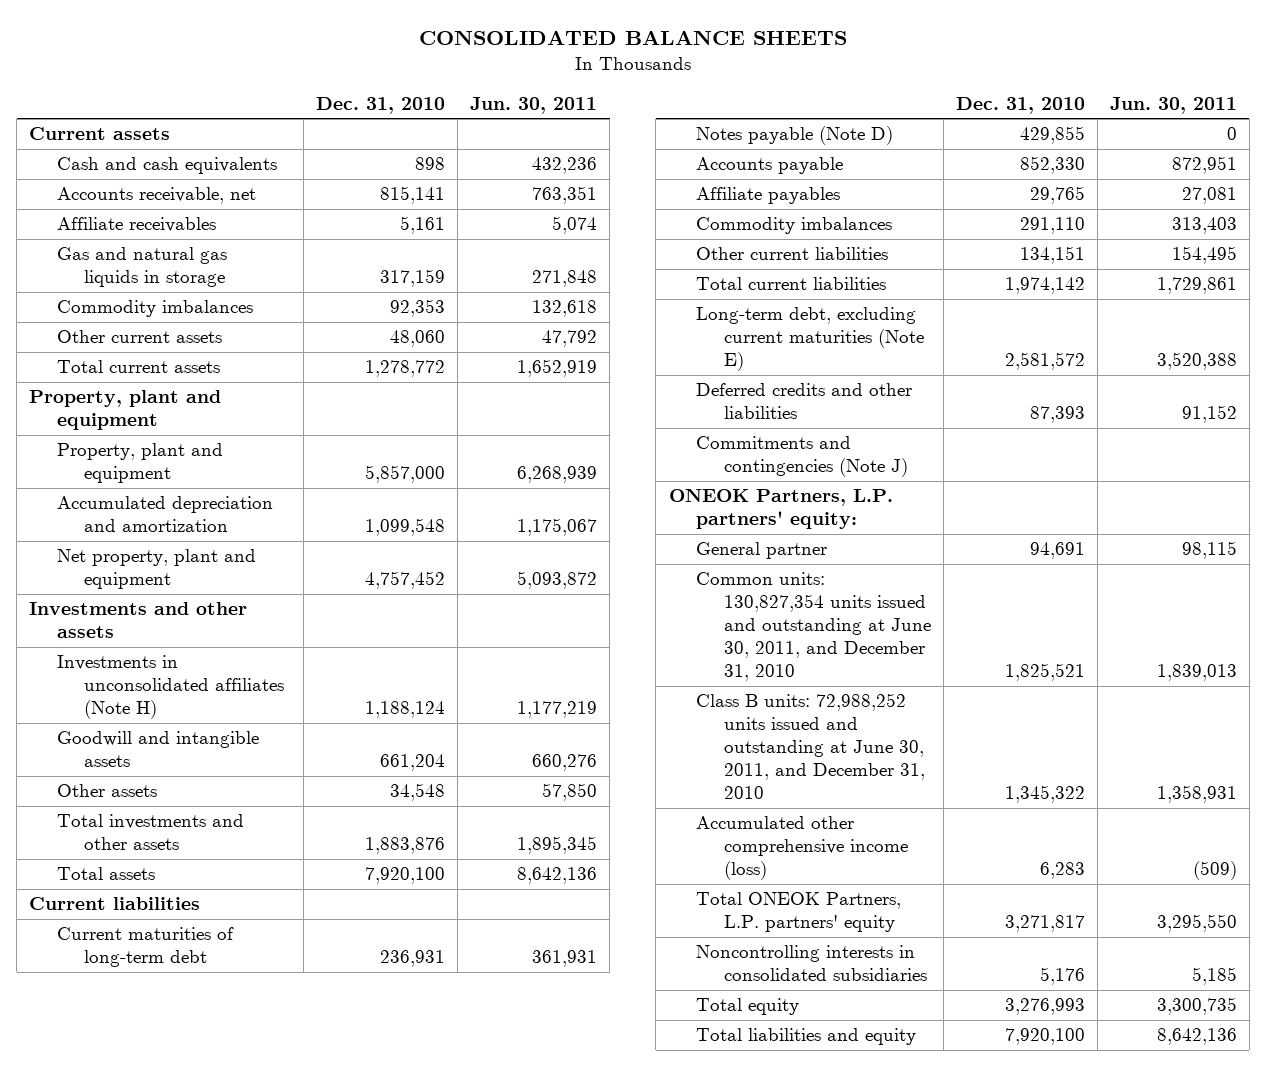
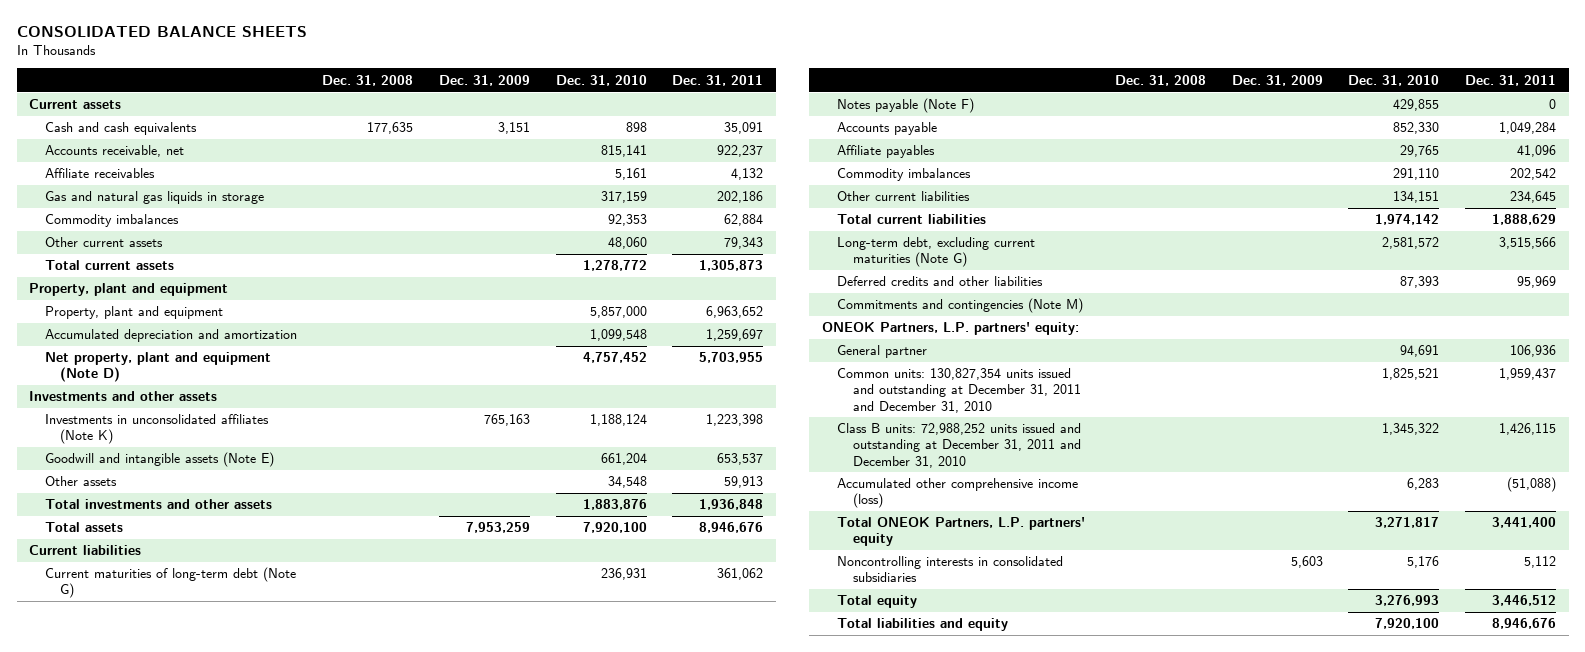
- | Dec. 31, 2010 | Jun. 30, 2011
+ | Dec. 31, 2008 | Dec. 31, 2009 | Dec. 31, 2010 | Dec. 31, 2011
- Net property, plant and equipment | 4,757,452 | 5,093,872
+ Net property, plant and equipment (Note D) | | | 4,757,452 | 5,703,955
- Investments in unconsolidated affiliates (Note H) | 1,188,124 | 1,177,219
- Goodwill and intangible assets | 661,204 | 660,276
+ Investments in unconsolidated affiliates (Note K) | | 765,163 | 1,188,124 | 1,223,398
+ Goodwill and intangible assets (Note E) | | | 661,204 | 653,537
- Current maturities of long-term debt | 236,931 | 361,931
- Notes payable (Note D) | 429,855 | 0
+ Current maturities of long-term debt (Note G) | | | 236,931 | 361,062
+ Notes payable (Note F) | | | 429,855 | 0
- Long-term debt, excluding current maturities (Note E) | 2,581,572 | 3,520,388
+ Long-term debt, excluding current maturities (Note G) | | | 2,581,572 | 3,515,566
- Commitments and contingencies (Note J)
+ Commitments and contingencies (Note M)
- Common units: 130,827,354 units issued and outstanding at June 30, 2011, and December 31, 2010 | 1,825,521 | 1,839,013
- Class B units: 72,988,252 units issued and outstanding at June 30, 2011, and December 31, 2010 | 1,345,322 | 1,358,931
+ Common units: 130,827,354 units issued and outstanding at December 31, 2011 and December 31, 2010 | | | 1,825,521 | 1,959,437
+ Class B units: 72,988,252 units issued and outstanding at December 31, 2011 and December 31, 2010 | | | 1,345,322 | 1,426,115

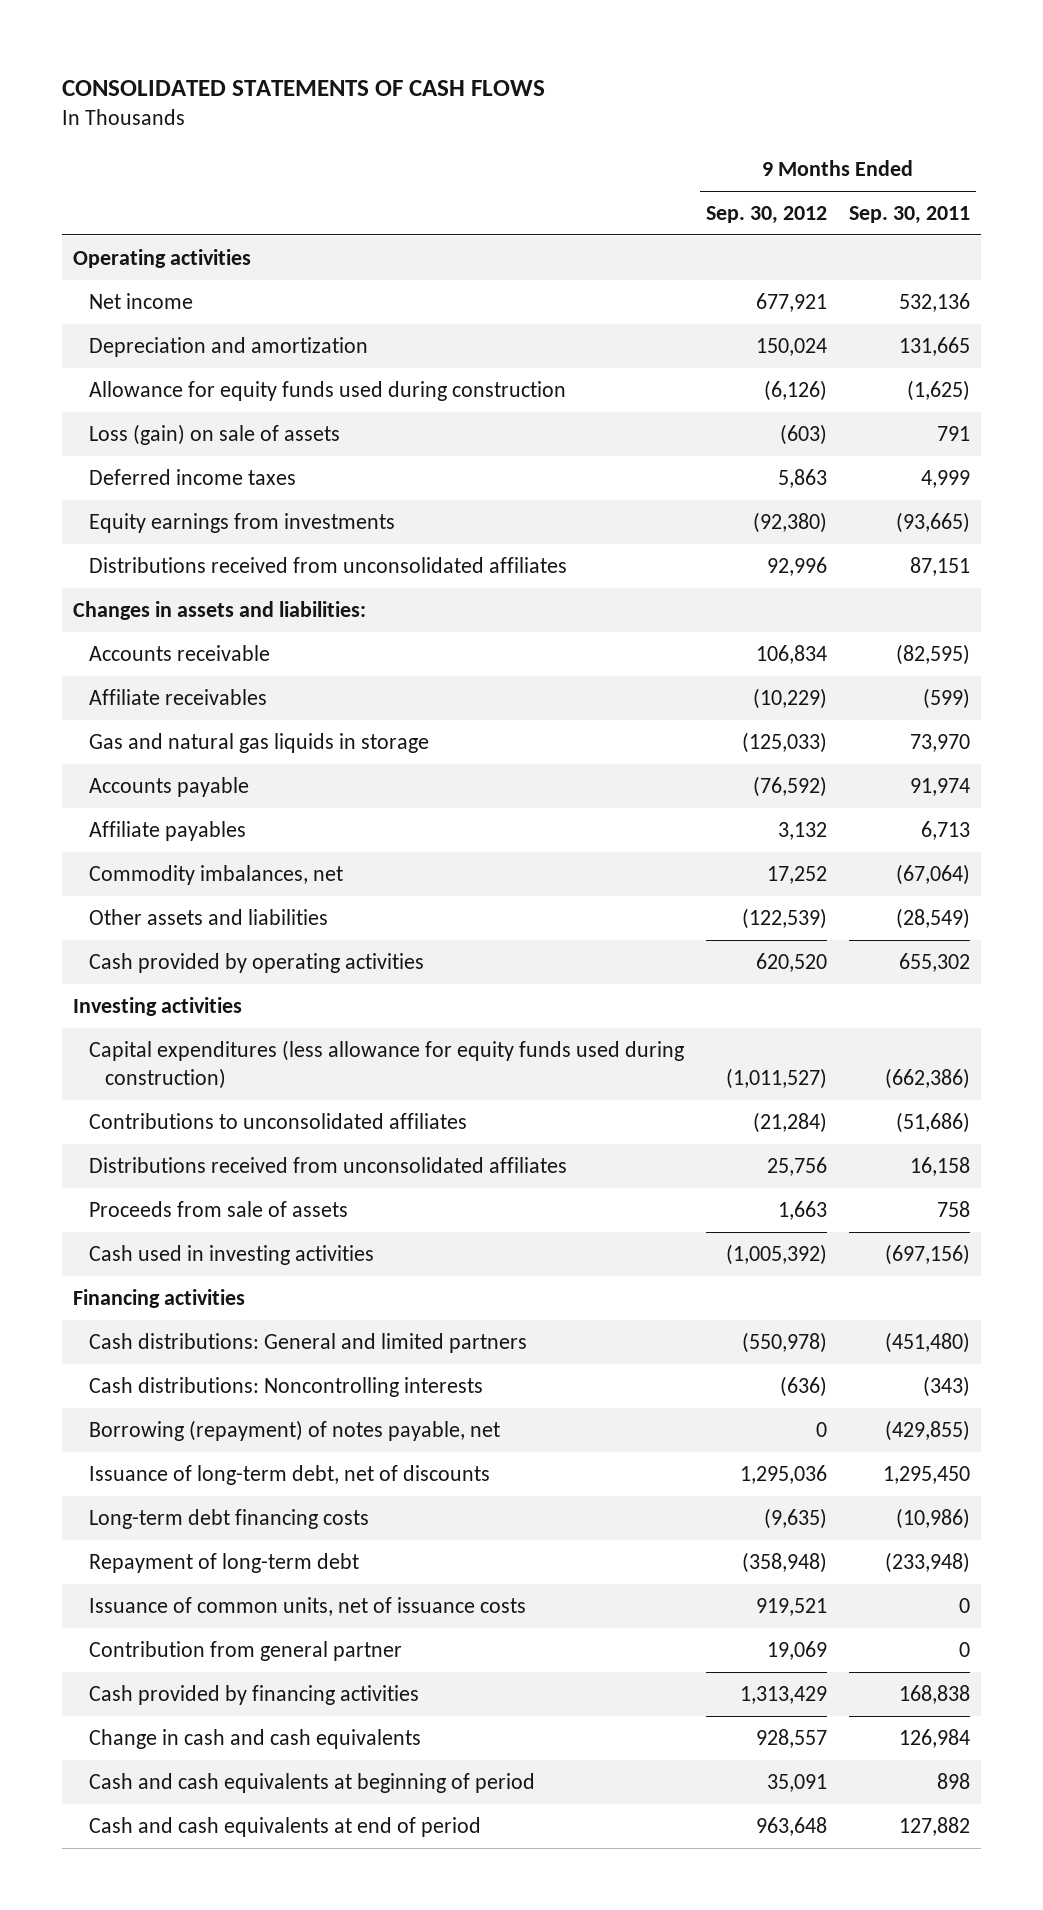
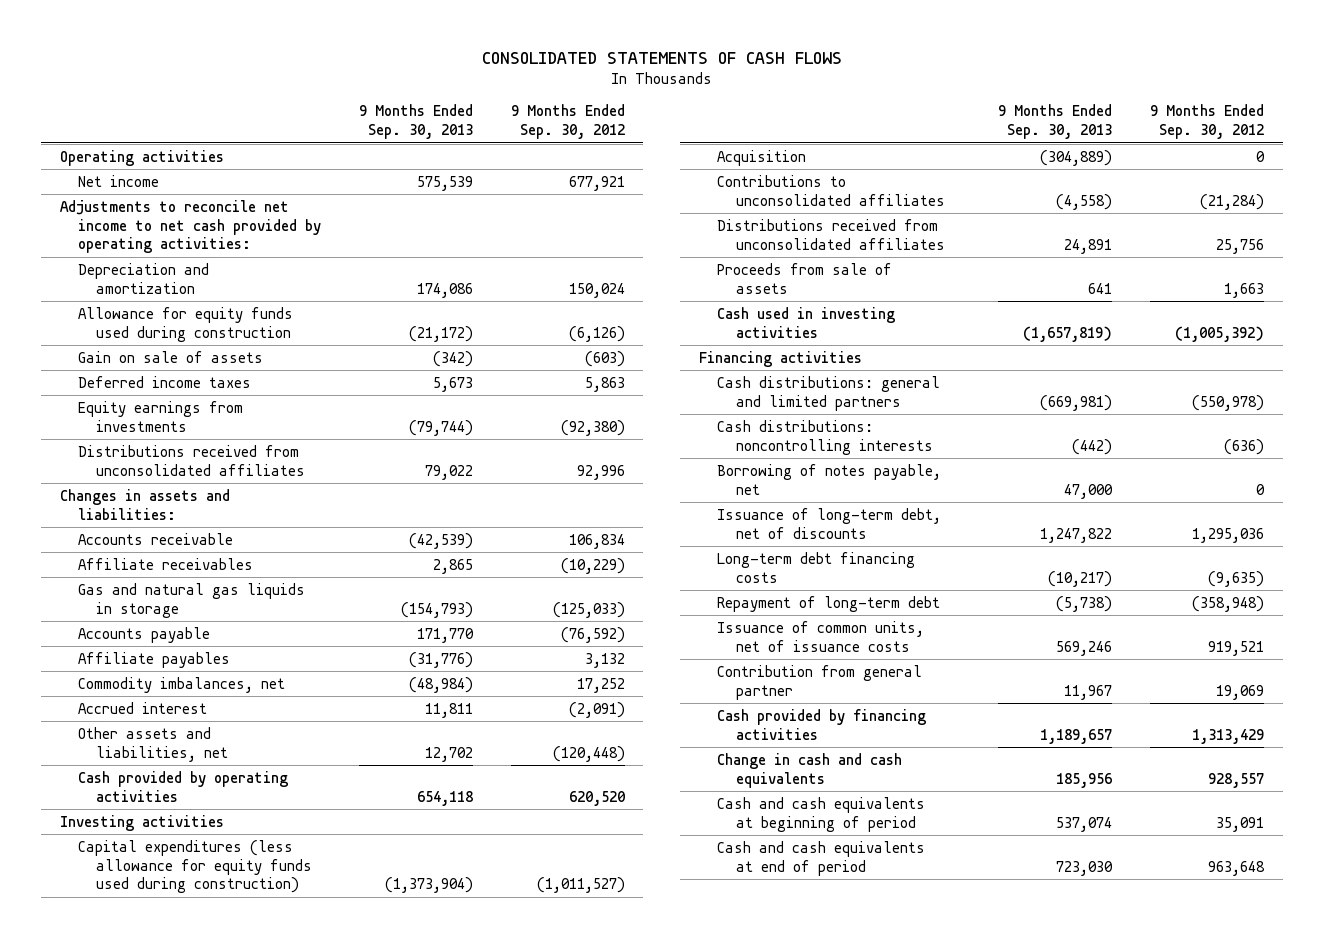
- | 9 Months Ended Sep. 30, 2012 | 9 Months Ended Sep. 30, 2011
+ | 9 Months Ended Sep. 30, 2013 | 9 Months Ended Sep. 30, 2012
+ Adjustments to reconcile net income to net cash provided by operating activities:
- Loss (gain) on sale of assets | (603) | 791
+ Gain on sale of assets | (342) | (603)
- Other assets and liabilities | (122,539) | (28,549)
+ Accrued interest | 11,811 | (2,091)
+ Other assets and liabilities, net | 12,702 | (120,448)
+ Acquisition | (304,889) | 0
- Cash distributions: General and limited partners | (550,978) | (451,480)
- Cash distributions: Noncontrolling interests | (636) | (343)
- Borrowing (repayment) of notes payable, net | 0 | (429,855)
+ Cash distributions: general and limited partners | (669,981) | (550,978)
+ Cash distributions: noncontrolling interests | (442) | (636)
+ Borrowing of notes payable, net | 47,000 | 0

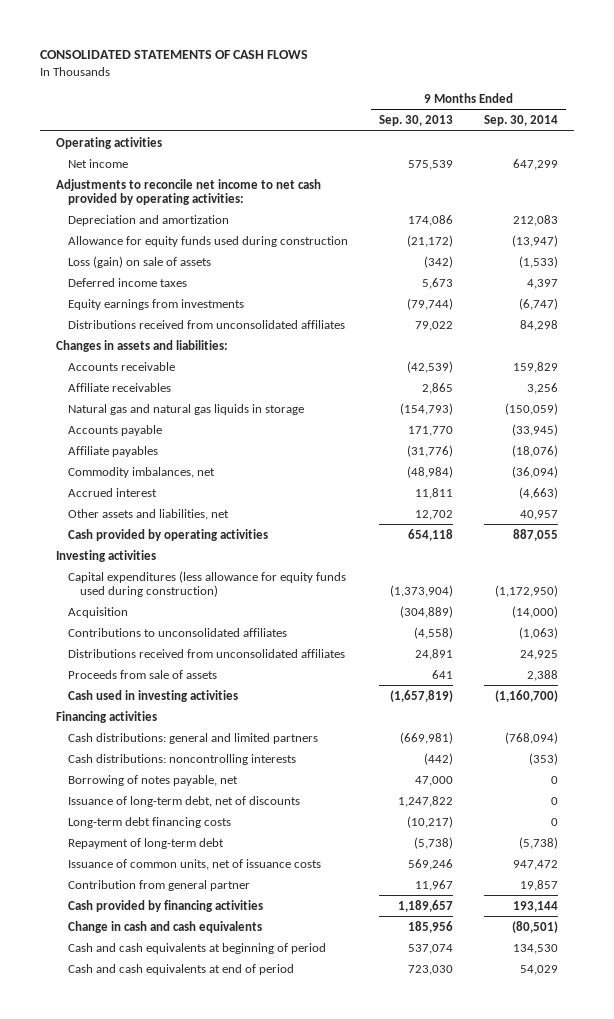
- | 9 Months Ended Sep. 30, 2013 | 9 Months Ended Sep. 30, 2012
+ | 9 Months Ended Sep. 30, 2013 | 9 Months Ended Sep. 30, 2014
- Gain on sale of assets | (342) | (603)
+ Loss (gain) on sale of assets | (342) | (1,533)
- Gas and natural gas liquids in storage | (154,793) | (125,033)
+ Natural gas and natural gas liquids in storage | (154,793) | (150,059)

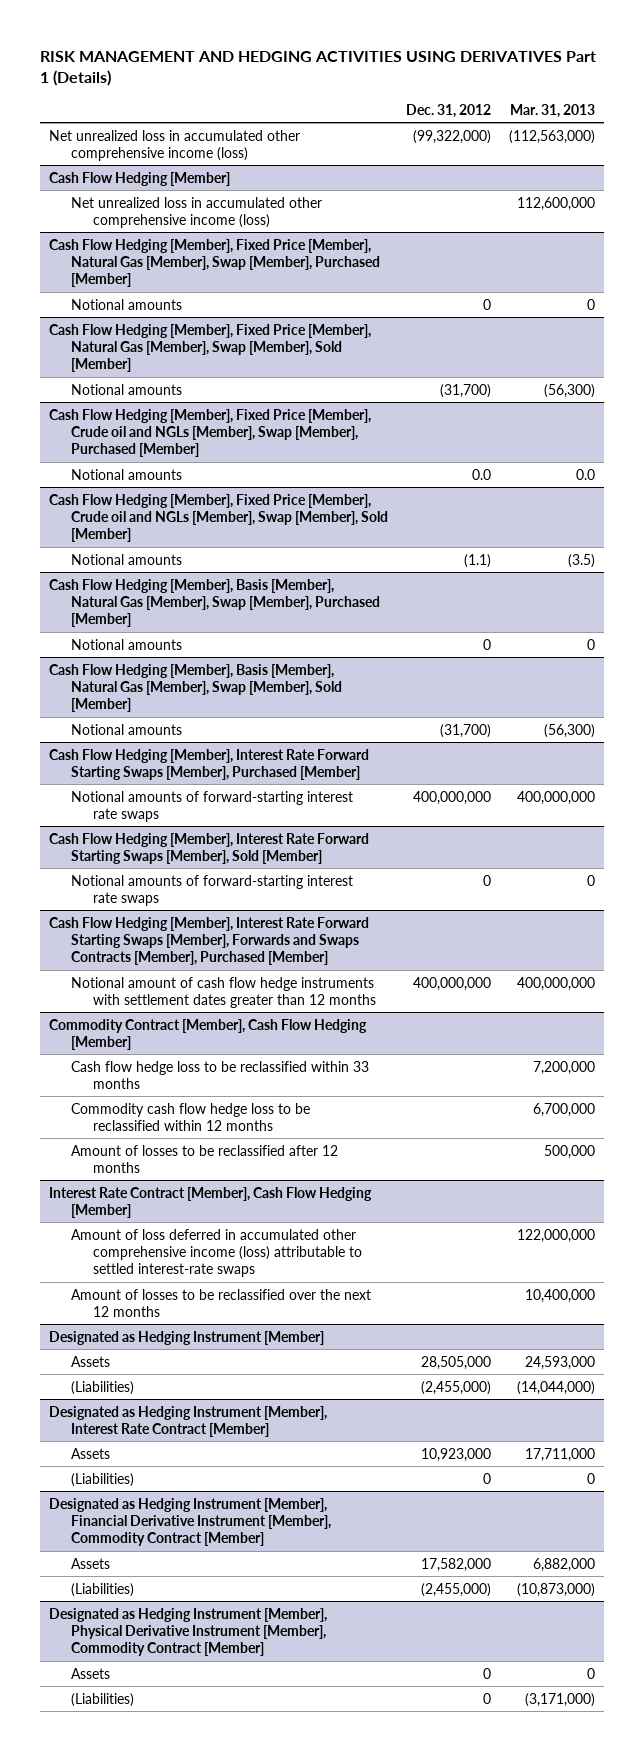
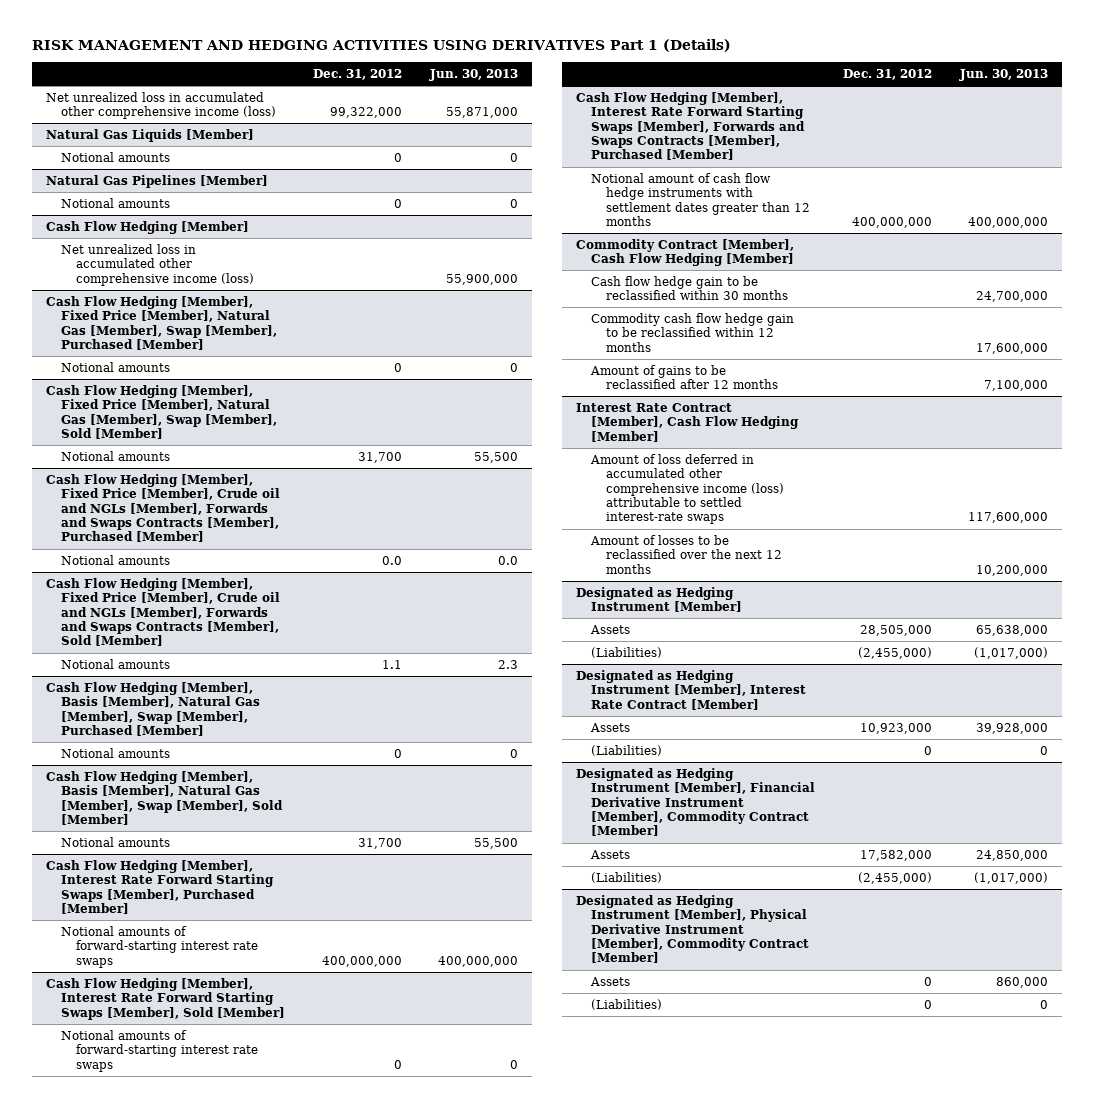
- | Dec. 31, 2012 | Mar. 31, 2013
+ | Dec. 31, 2012 | Jun. 30, 2013
- Net unrealized loss in accumulated other comprehensive income (loss) | (99,322,000) | (112,563,000)
+ Net unrealized loss in accumulated other comprehensive income (loss) | 99,322,000 | 55,871,000
+ Natural Gas Liquids [Member]
+ Notional amounts | 0 | 0
+ Natural Gas Pipelines [Member]
+ Notional amounts | 0 | 0
@ Cash Flow Hedging [Member], Fixed Price [Member], Natural Gas [Member], Swap [Member], Sold [Member]
- Notional amounts | (31,700) | (56,300)
- Cash Flow Hedging [Member], Fixed Price [Member], Crude oil and NGLs [Member], Swap [Member], Purchased [Member]
@ Cash Flow Hedging [Member], Fixed Price [Member], Natural Gas [Member], Swap [Member], Sold [Member]
+ Notional amounts | 31,700 | 55,500
+ Cash Flow Hedging [Member], Fixed Price [Member], Crude oil and NGLs [Member], Forwards and Swaps Contracts [Member], Purchased [Member]
- Cash Flow Hedging [Member], Fixed Price [Member], Crude oil and NGLs [Member], Swap [Member], Sold [Member]
- Notional amounts | (1.1) | (3.5)
+ Cash Flow Hedging [Member], Fixed Price [Member], Crude oil and NGLs [Member], Forwards and Swaps Contracts [Member], Sold [Member]
+ Notional amounts | 1.1 | 2.3
@ Cash Flow Hedging [Member], Basis [Member], Natural Gas [Member], Swap [Member], Sold [Member]
- Notional amounts | (31,700) | (56,300)
+ Notional amounts | 31,700 | 55,500
@ Commodity Contract [Member], Cash Flow Hedging [Member]
- Cash flow hedge loss to be reclassified within 33 months | | 7,200,000
- Commodity cash flow hedge loss to be reclassified within 12 months | | 6,700,000
- Amount of losses to be reclassified after 12 months | | 500,000
+ Cash flow hedge gain to be reclassified within 30 months | | 24,700,000
+ Commodity cash flow hedge gain to be reclassified within 12 months | | 17,600,000
+ Amount of gains to be reclassified after 12 months | | 7,100,000

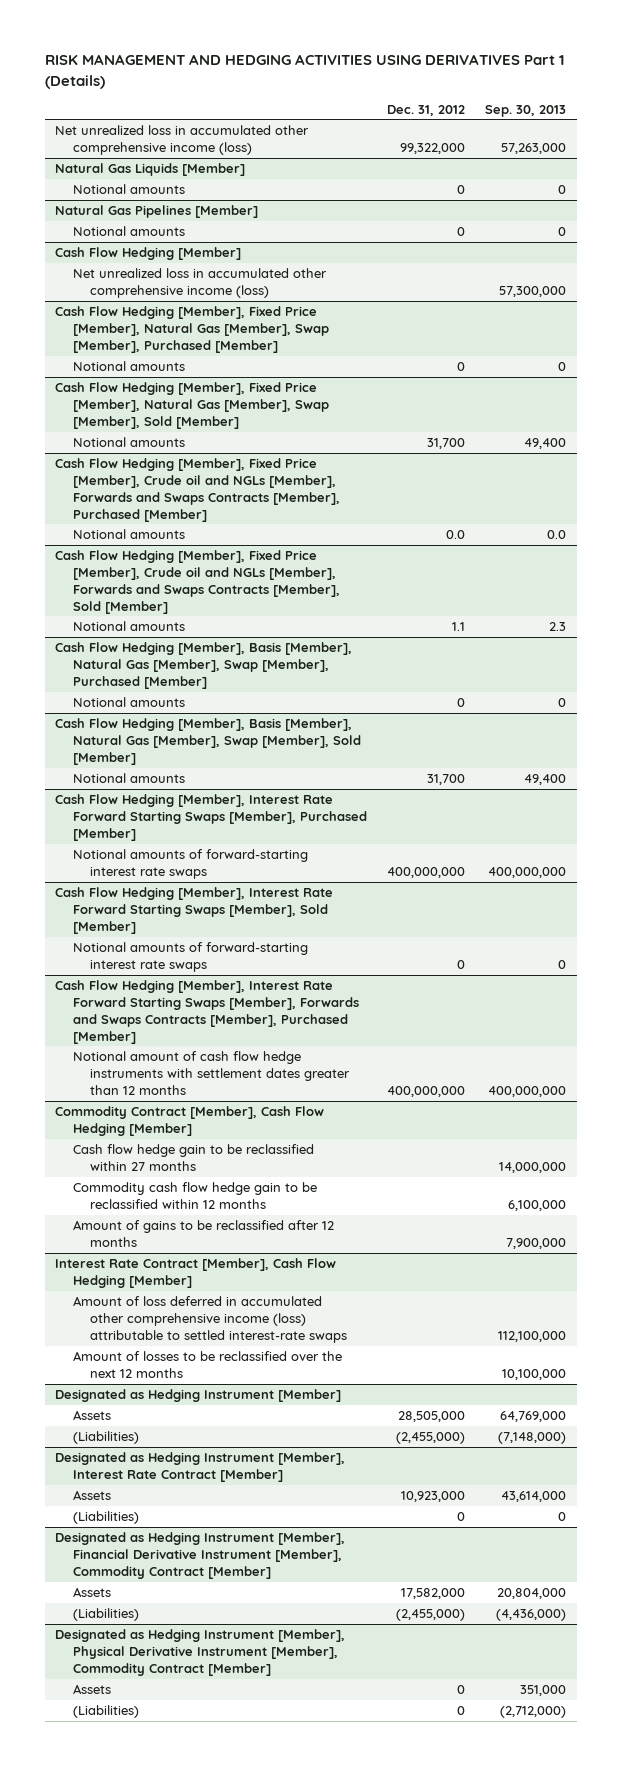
- | Dec. 31, 2012 | Jun. 30, 2013
+ | Dec. 31, 2012 | Sep. 30, 2013
@ Commodity Contract [Member], Cash Flow Hedging [Member]
- Cash flow hedge gain to be reclassified within 30 months | | 24,700,000
+ Cash flow hedge gain to be reclassified within 27 months | | 14,000,000

